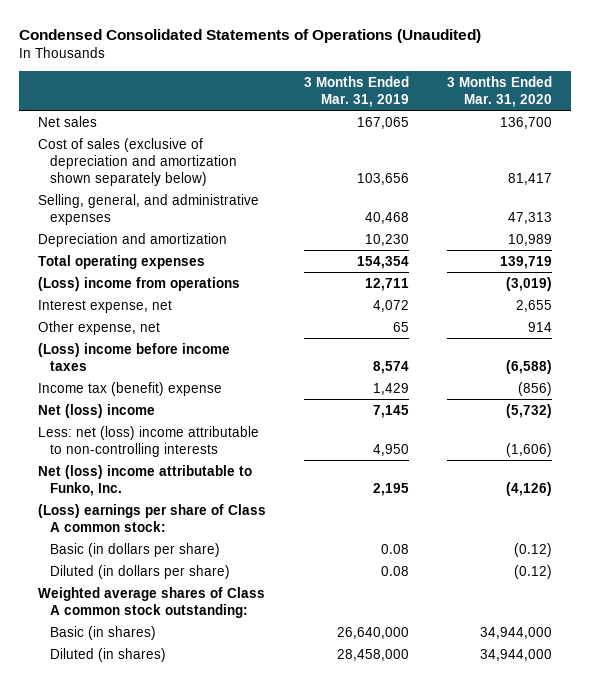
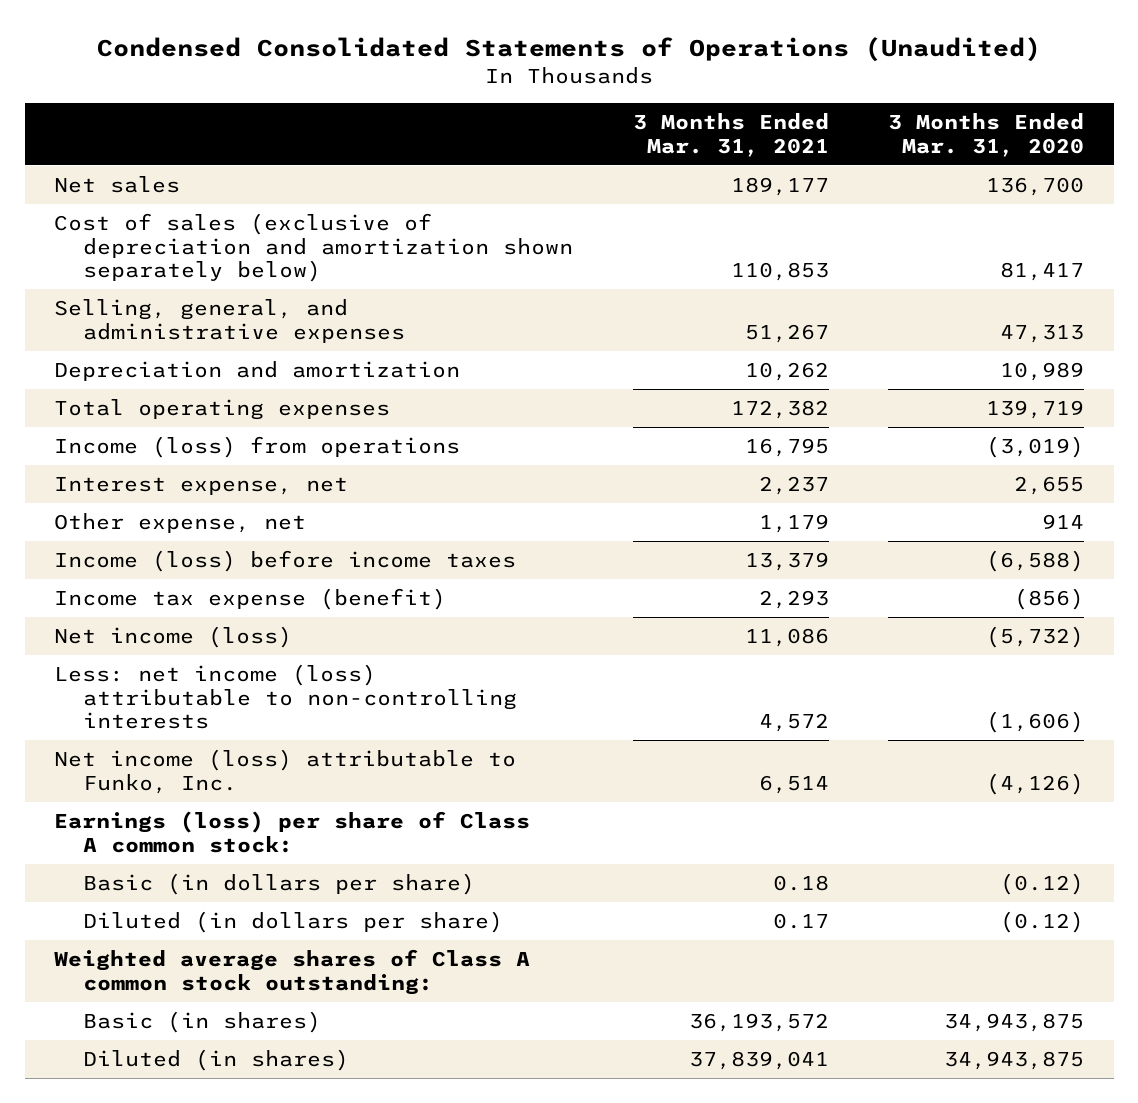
- | 3 Months Ended Mar. 31, 2019 | 3 Months Ended Mar. 31, 2020
+ | 3 Months Ended Mar. 31, 2021 | 3 Months Ended Mar. 31, 2020
- (Loss) income from operations | 12,711 | (3,019)
+ Income (loss) from operations | 16,795 | (3,019)
- (Loss) income before income taxes | 8,574 | (6,588)
- Income tax (benefit) expense | 1,429 | (856)
- Net (loss) income | 7,145 | (5,732)
- Less: net (loss) income attributable to non-controlling interests | 4,950 | (1,606)
- Net (loss) income attributable to Funko, Inc. | 2,195 | (4,126)
- (Loss) earnings per share of Class A common stock:
+ Income (loss) before income taxes | 13,379 | (6,588)
+ Income tax expense (benefit) | 2,293 | (856)
+ Net income (loss) | 11,086 | (5,732)
+ Less: net income (loss) attributable to non-controlling interests | 4,572 | (1,606)
+ Net income (loss) attributable to Funko, Inc. | 6,514 | (4,126)
+ Earnings (loss) per share of Class A common stock:
- Basic (in shares) | 26,640,000 | 34,944,000
- Diluted (in shares) | 28,458,000 | 34,944,000
+ Basic (in shares) | 36,193,572 | 34,943,875
+ Diluted (in shares) | 37,839,041 | 34,943,875

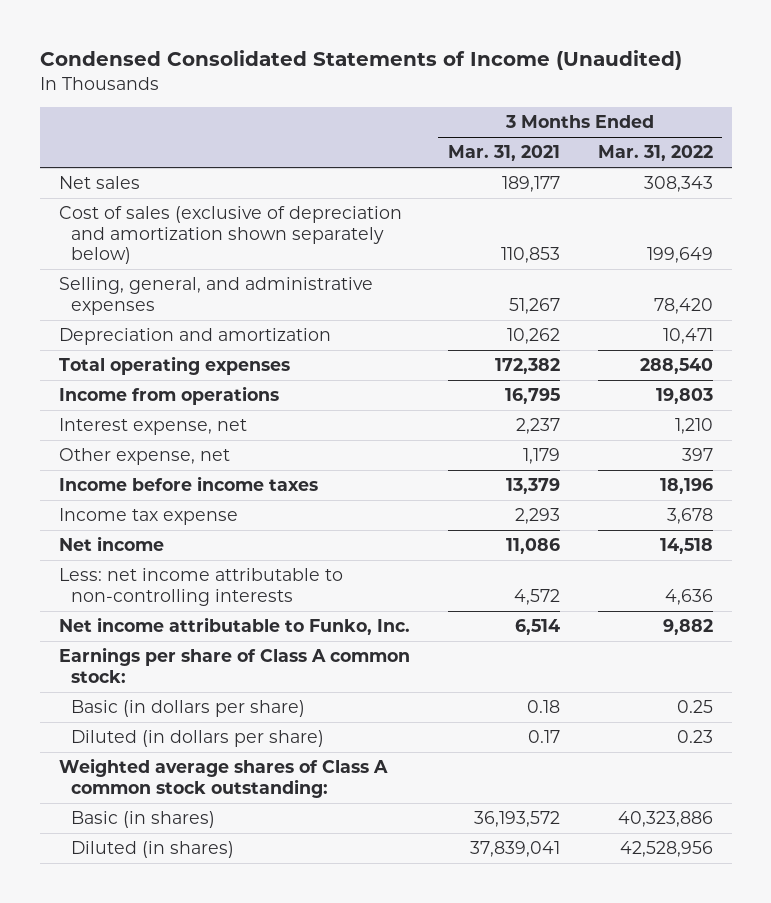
- Condensed Consolidated Statements of Operations (Unaudited)
+ Condensed Consolidated Statements of Income (Unaudited)
- | 3 Months Ended Mar. 31, 2021 | 3 Months Ended Mar. 31, 2020
+ | 3 Months Ended Mar. 31, 2021 | 3 Months Ended Mar. 31, 2022
- Income (loss) from operations | 16,795 | (3,019)
+ Income from operations | 16,795 | 19,803
- Income (loss) before income taxes | 13,379 | (6,588)
- Income tax expense (benefit) | 2,293 | (856)
- Net income (loss) | 11,086 | (5,732)
- Less: net income (loss) attributable to non-controlling interests | 4,572 | (1,606)
- Net income (loss) attributable to Funko, Inc. | 6,514 | (4,126)
- Earnings (loss) per share of Class A common stock:
+ Income before income taxes | 13,379 | 18,196
+ Income tax expense | 2,293 | 3,678
+ Net income | 11,086 | 14,518
+ Less: net income attributable to non-controlling interests | 4,572 | 4,636
+ Net income attributable to Funko, Inc. | 6,514 | 9,882
+ Earnings per share of Class A common stock:

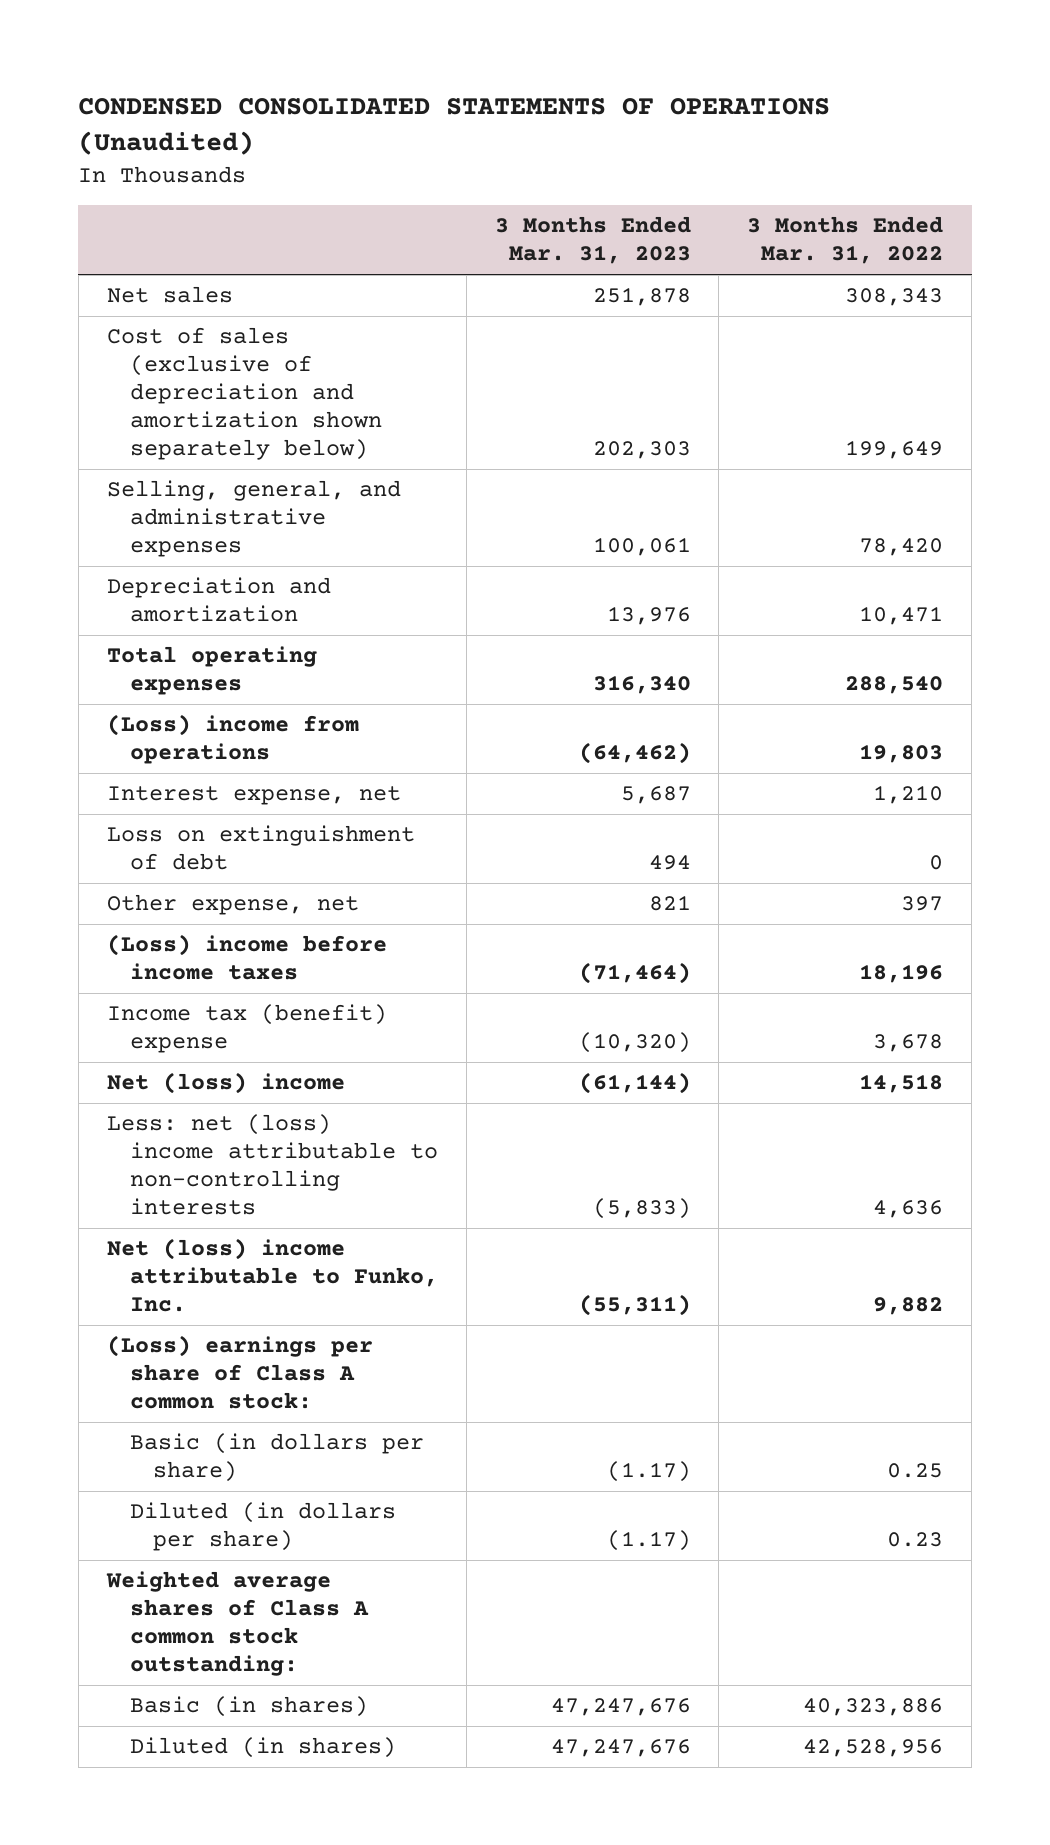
- Condensed Consolidated Statements of Income (Unaudited)
+ CONDENSED CONSOLIDATED STATEMENTS OF OPERATIONS (Unaudited)
- | 3 Months Ended Mar. 31, 2021 | 3 Months Ended Mar. 31, 2022
+ | 3 Months Ended Mar. 31, 2023 | 3 Months Ended Mar. 31, 2022
- Income from operations | 16,795 | 19,803
+ (Loss) income from operations | (64,462) | 19,803
+ Loss on extinguishment of debt | 494 | 0
- Income before income taxes | 13,379 | 18,196
- Income tax expense | 2,293 | 3,678
- Net income | 11,086 | 14,518
- Less: net income attributable to non-controlling interests | 4,572 | 4,636
- Net income attributable to Funko, Inc. | 6,514 | 9,882
- Earnings per share of Class A common stock:
+ (Loss) income before income taxes | (71,464) | 18,196
+ Income tax (benefit) expense | (10,320) | 3,678
+ Net (loss) income | (61,144) | 14,518
+ Less: net (loss) income attributable to non-controlling interests | (5,833) | 4,636
+ Net (loss) income attributable to Funko, Inc. | (55,311) | 9,882
+ (Loss) earnings per share of Class A common stock:

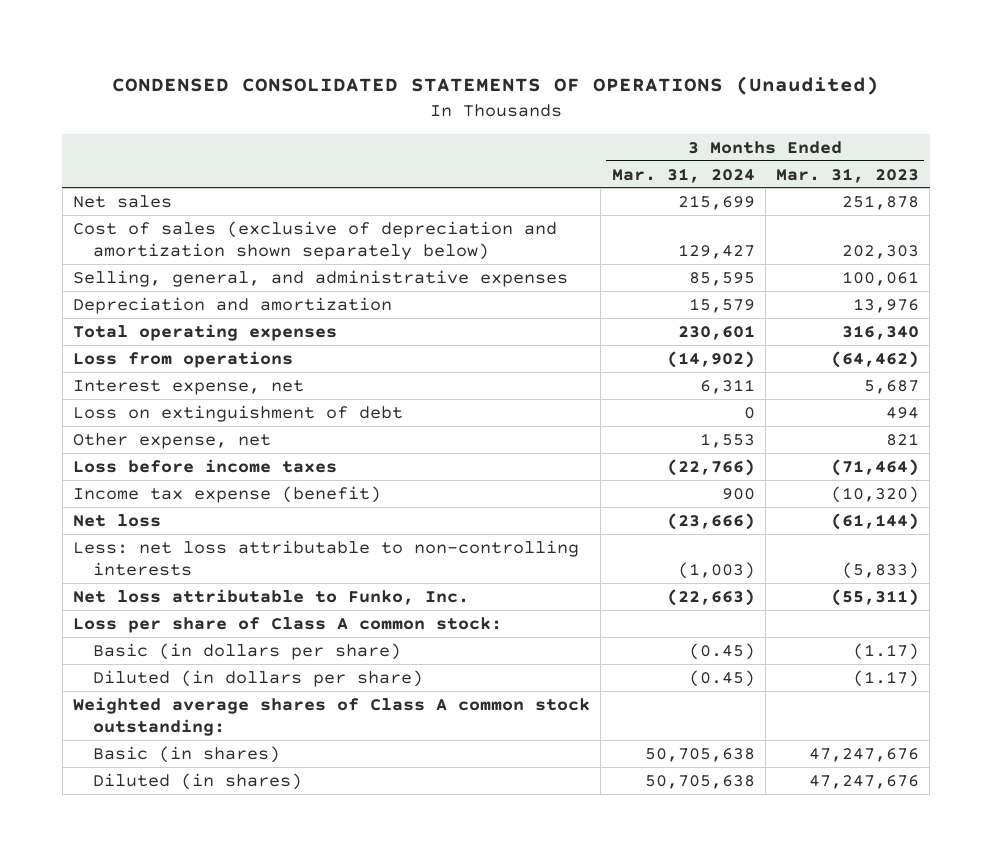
- | 3 Months Ended Mar. 31, 2023 | 3 Months Ended Mar. 31, 2022
+ | 3 Months Ended Mar. 31, 2024 | 3 Months Ended Mar. 31, 2023
- (Loss) income from operations | (64,462) | 19,803
+ Loss from operations | (14,902) | (64,462)
- (Loss) income before income taxes | (71,464) | 18,196
- Income tax (benefit) expense | (10,320) | 3,678
- Net (loss) income | (61,144) | 14,518
- Less: net (loss) income attributable to non-controlling interests | (5,833) | 4,636
- Net (loss) income attributable to Funko, Inc. | (55,311) | 9,882
- (Loss) earnings per share of Class A common stock:
+ Loss before income taxes | (22,766) | (71,464)
+ Income tax expense (benefit) | 900 | (10,320)
+ Net loss | (23,666) | (61,144)
+ Less: net loss attributable to non-controlling interests | (1,003) | (5,833)
+ Net loss attributable to Funko, Inc. | (22,663) | (55,311)
+ Loss per share of Class A common stock:

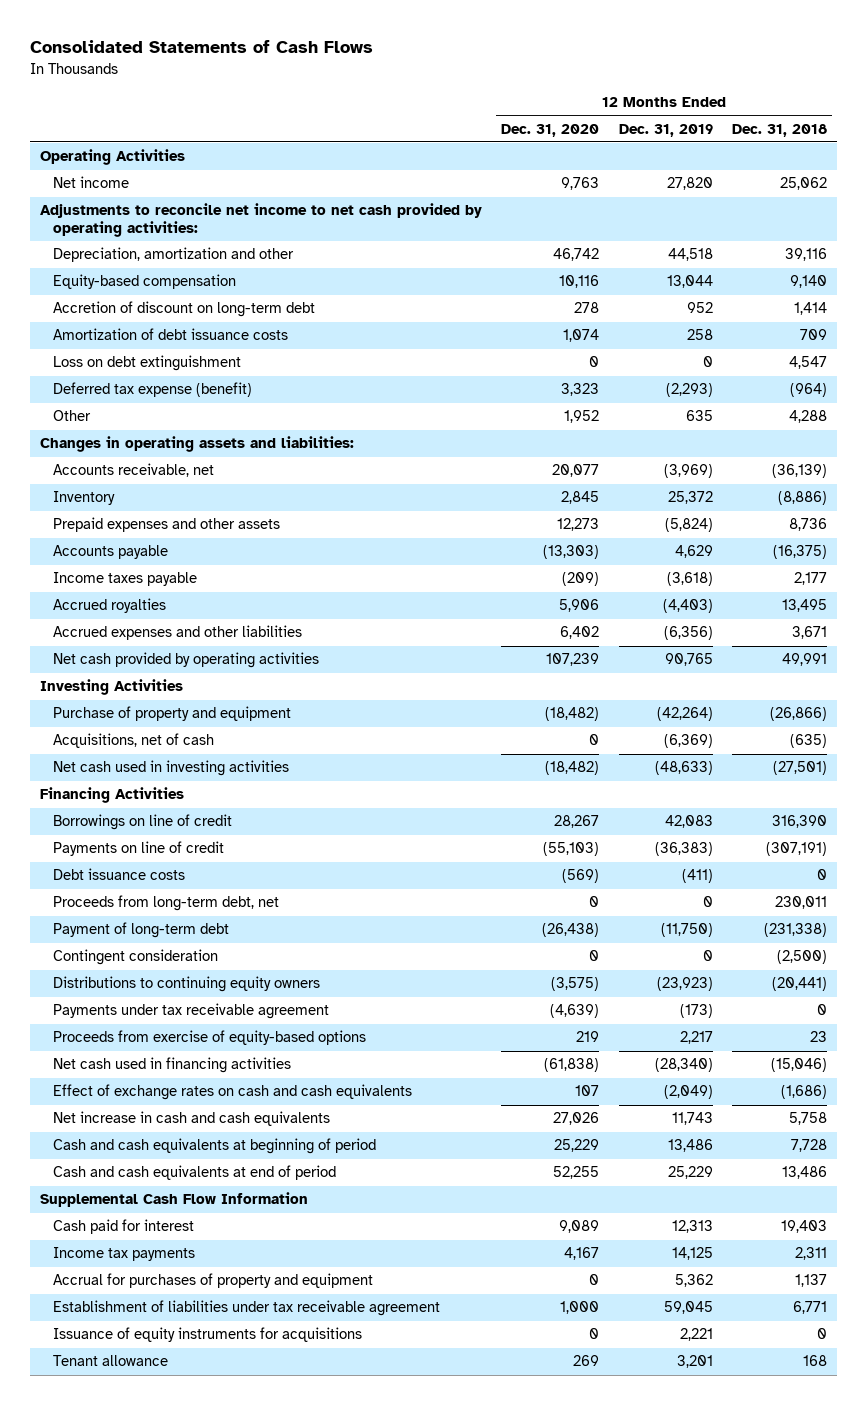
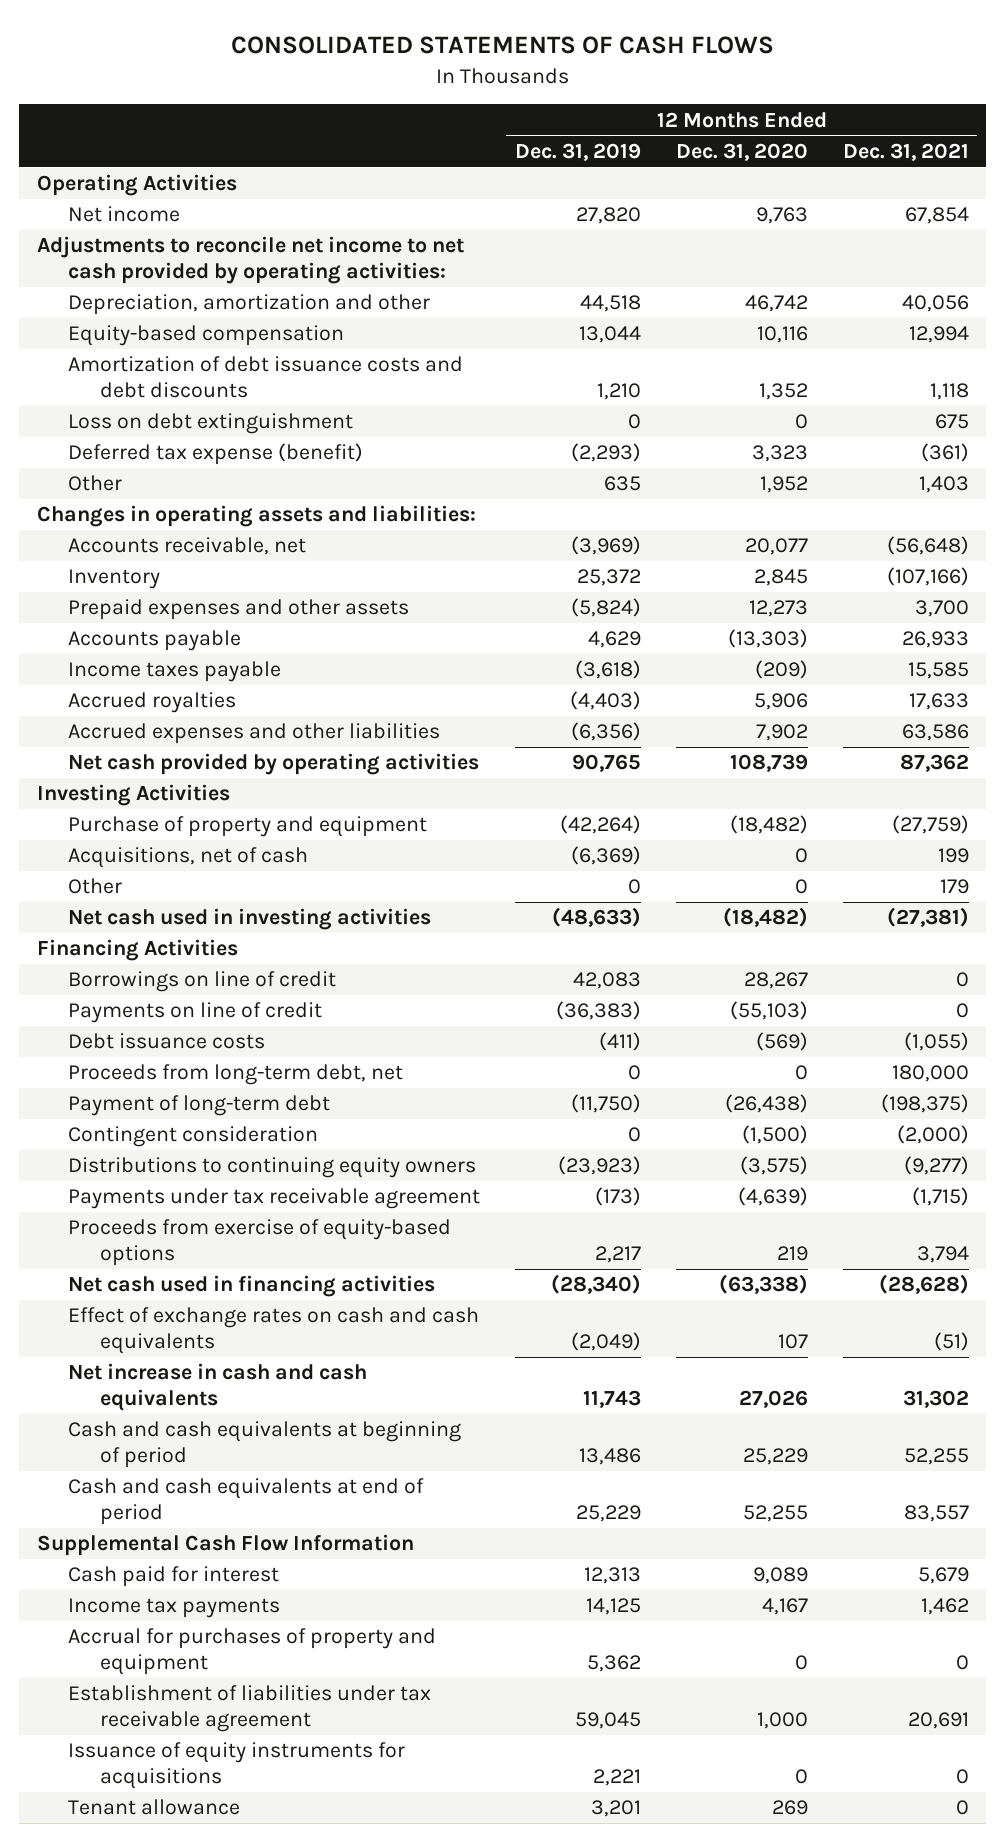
- Consolidated Statements of Cash Flows
+ CONSOLIDATED STATEMENTS OF CASH FLOWS
- | 12 Months Ended Dec. 31, 2020 | 12 Months Ended Dec. 31, 2019 | 12 Months Ended Dec. 31, 2018
+ | 12 Months Ended Dec. 31, 2019 | 12 Months Ended Dec. 31, 2020 | 12 Months Ended Dec. 31, 2021
- Accretion of discount on long-term debt | 278 | 952 | 1,414
- Amortization of debt issuance costs | 1,074 | 258 | 709
+ Amortization of debt issuance costs and debt discounts | 1,210 | 1,352 | 1,118
- Accrued expenses and other liabilities | 6,402 | (6,356) | 3,671
- Net cash provided by operating activities | 107,239 | 90,765 | 49,991
+ Accrued expenses and other liabilities | (6,356) | 7,902 | 63,586
+ Net cash provided by operating activities | 90,765 | 108,739 | 87,362
+ Other | 0 | 0 | 179
- Contingent consideration | 0 | 0 | (2,500)
+ Contingent consideration | 0 | (1,500) | (2,000)
- Net cash used in financing activities | (61,838) | (28,340) | (15,046)
+ Net cash used in financing activities | (28,340) | (63,338) | (28,628)

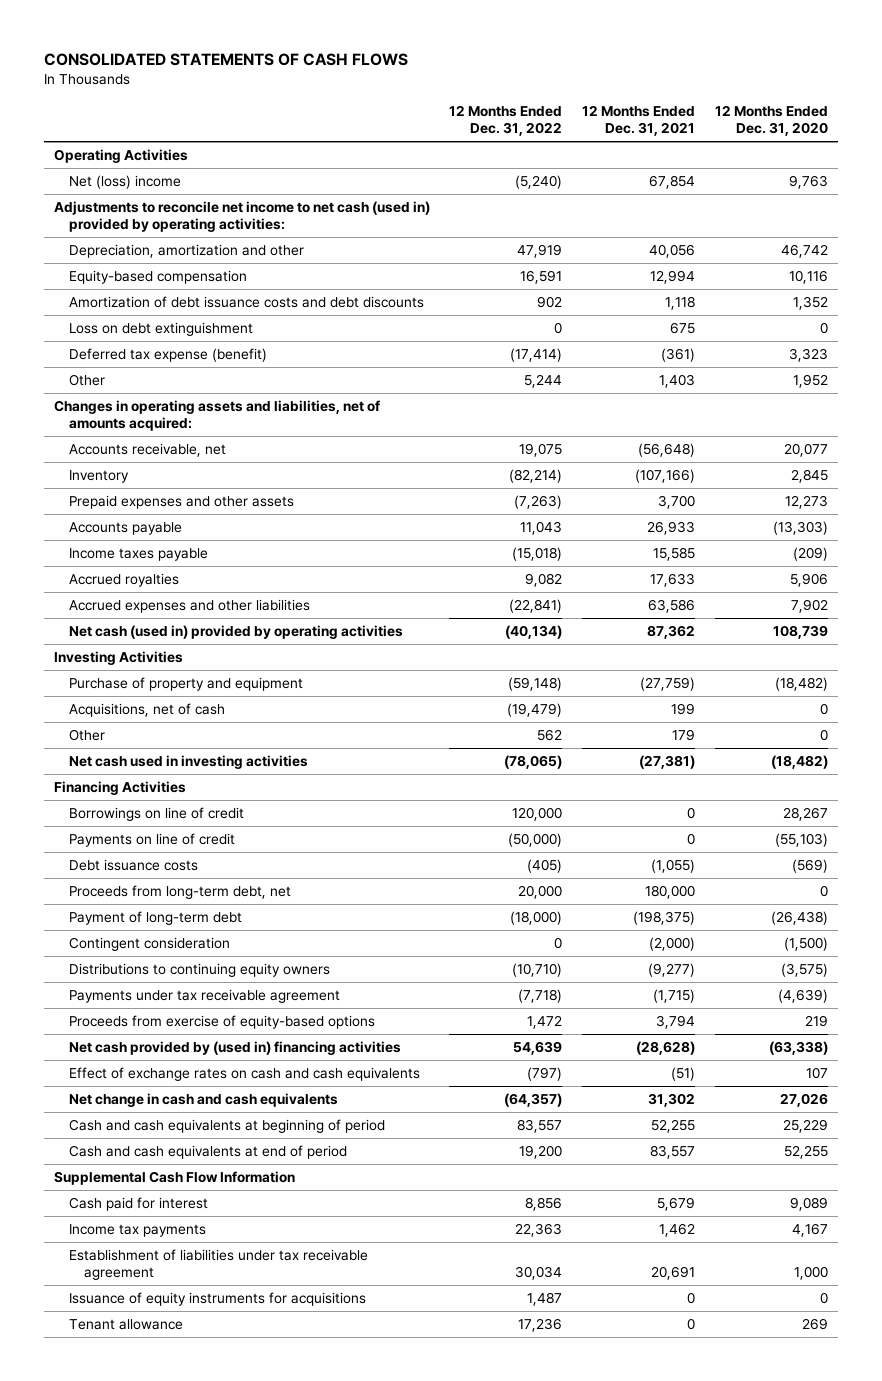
- | 12 Months Ended Dec. 31, 2019 | 12 Months Ended Dec. 31, 2020 | 12 Months Ended Dec. 31, 2021
+ | 12 Months Ended Dec. 31, 2022 | 12 Months Ended Dec. 31, 2021 | 12 Months Ended Dec. 31, 2020
- Net income | 27,820 | 9,763 | 67,854
- Adjustments to reconcile net income to net cash provided by operating activities:
+ Net (loss) income | (5,240) | 67,854 | 9,763
+ Adjustments to reconcile net income to net cash (used in) provided by operating activities:
- Changes in operating assets and liabilities:
+ Changes in operating assets and liabilities, net of amounts acquired:
- Net cash provided by operating activities | 90,765 | 108,739 | 87,362
+ Net cash (used in) provided by operating activities | (40,134) | 87,362 | 108,739
- Net cash used in financing activities | (28,340) | (63,338) | (28,628)
+ Net cash provided by (used in) financing activities | 54,639 | (28,628) | (63,338)
- Net increase in cash and cash equivalents | 11,743 | 27,026 | 31,302
+ Net change in cash and cash equivalents | (64,357) | 31,302 | 27,026
- Accrual for purchases of property and equipment | 5,362 | 0 | 0

